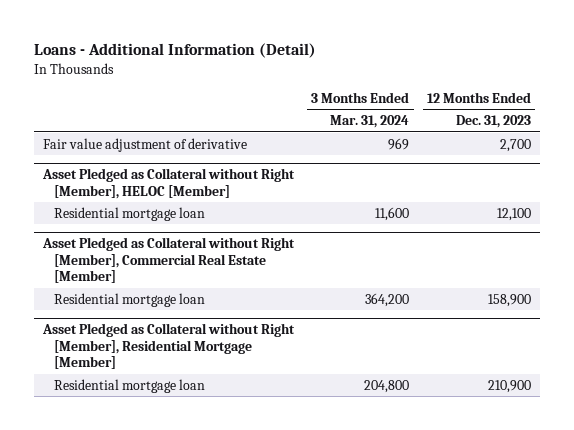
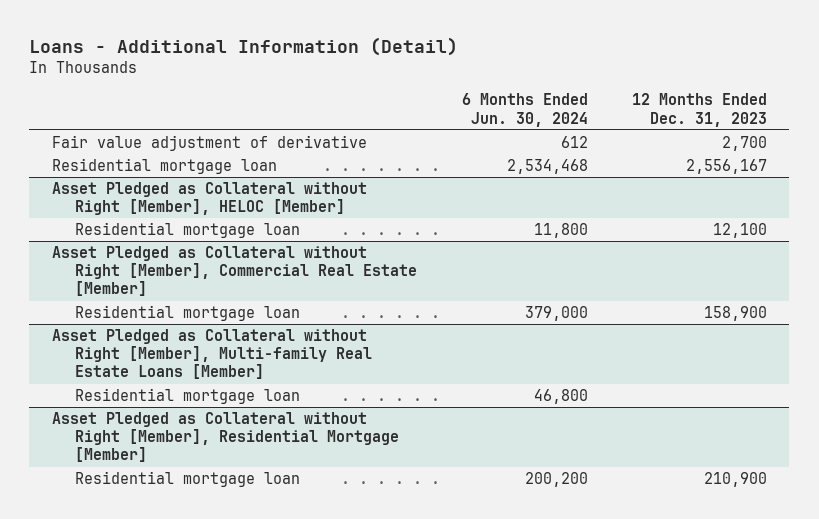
- | 3 Months Ended Mar. 31, 2024 | 12 Months Ended Dec. 31, 2023
+ | 6 Months Ended Jun. 30, 2024 | 12 Months Ended Dec. 31, 2023
+ Residential mortgage loan | 2,534,468 | 2,556,167
+ Asset Pledged as Collateral without Right [Member], Multi-family Real Estate Loans [Member]
+ Residential mortgage loan | 46,800 |

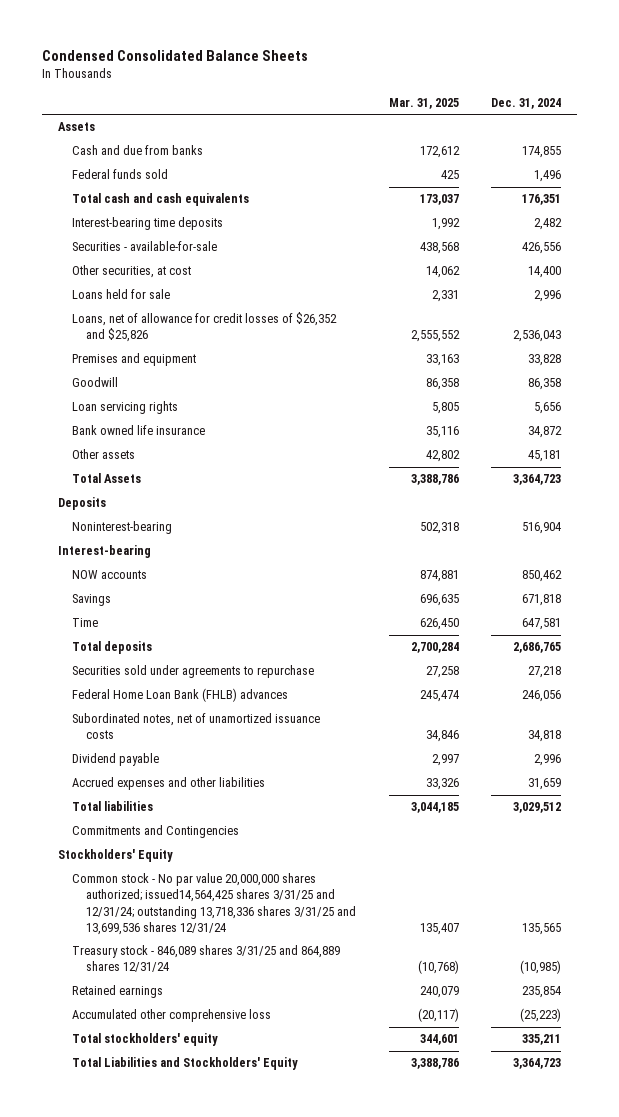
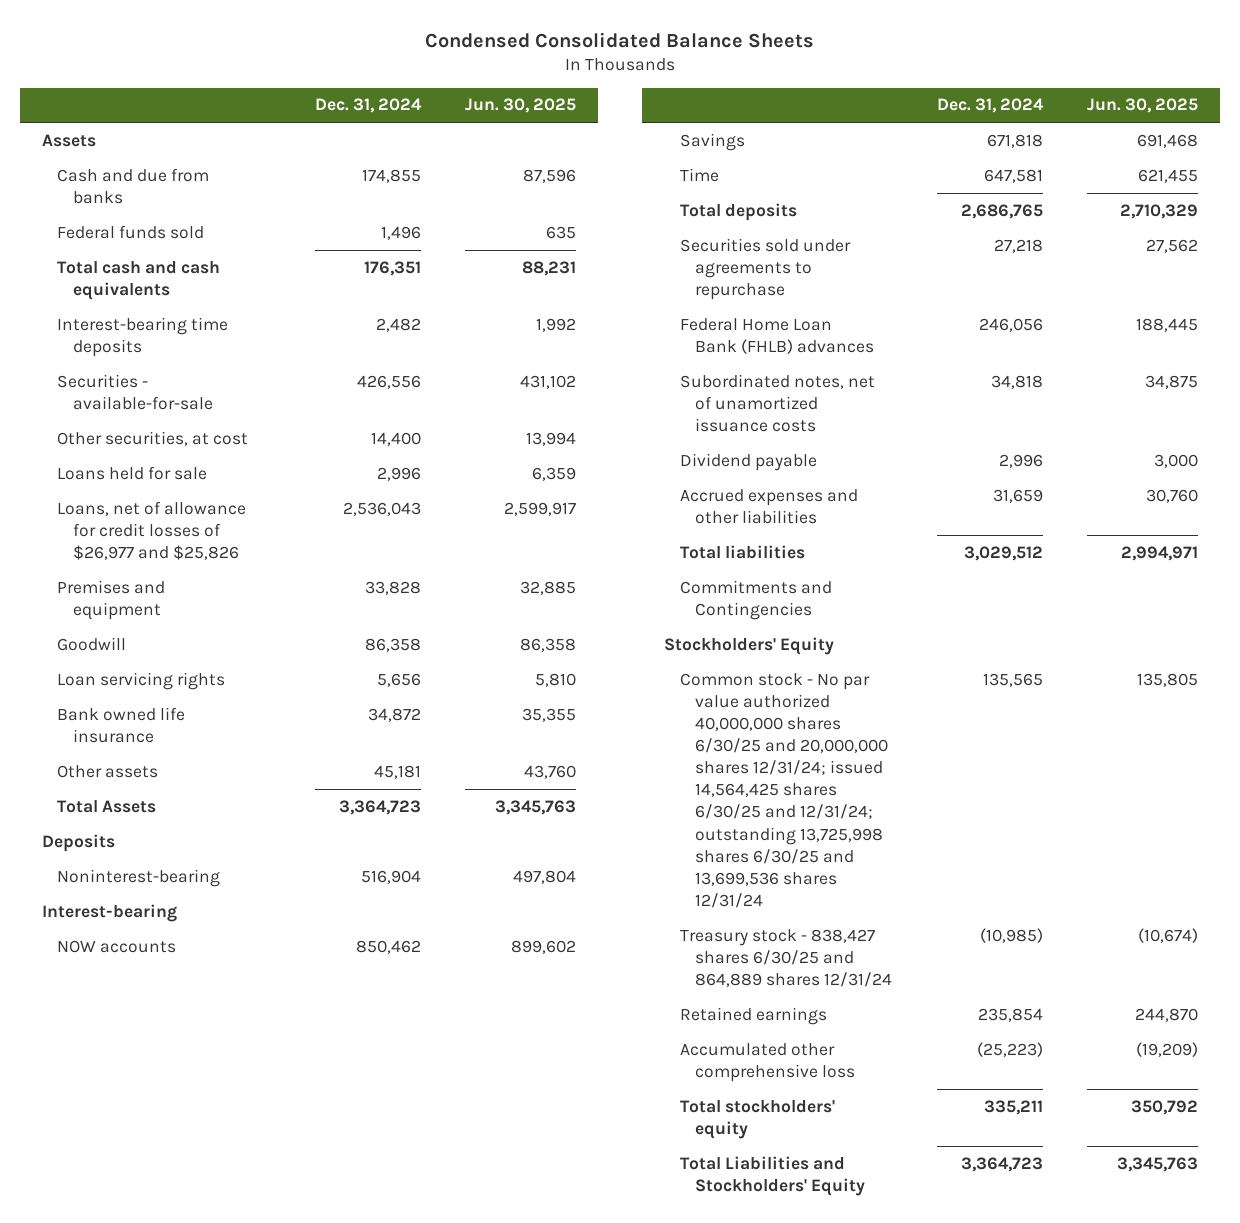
- | Mar. 31, 2025 | Dec. 31, 2024
+ | Dec. 31, 2024 | Jun. 30, 2025
- Loans, net of allowance for credit losses of $26,352 and $25,826 | 2,555,552 | 2,536,043
+ Loans, net of allowance for credit losses of $26,977 and $25,826 | 2,536,043 | 2,599,917
- Common stock - No par value 20,000,000 shares authorized; issued14,564,425 shares 3/31/25 and 12/31/24; outstanding 13,718,336 shares 3/31/25 and 13,699,536 shares 12/31/24 | 135,407 | 135,565
- Treasury stock - 846,089 shares 3/31/25 and 864,889 shares 12/31/24 | (10,768) | (10,985)
+ Common stock - No par value authorized 40,000,000 shares 6/30/25 and 20,000,000 shares 12/31/24; issued 14,564,425 shares 6/30/25 and 12/31/24; outstanding 13,725,998 shares 6/30/25 and 13,699,536 shares 12/31/24 | 135,565 | 135,805
+ Treasury stock - 838,427 shares 6/30/25 and 864,889 shares 12/31/24 | (10,985) | (10,674)

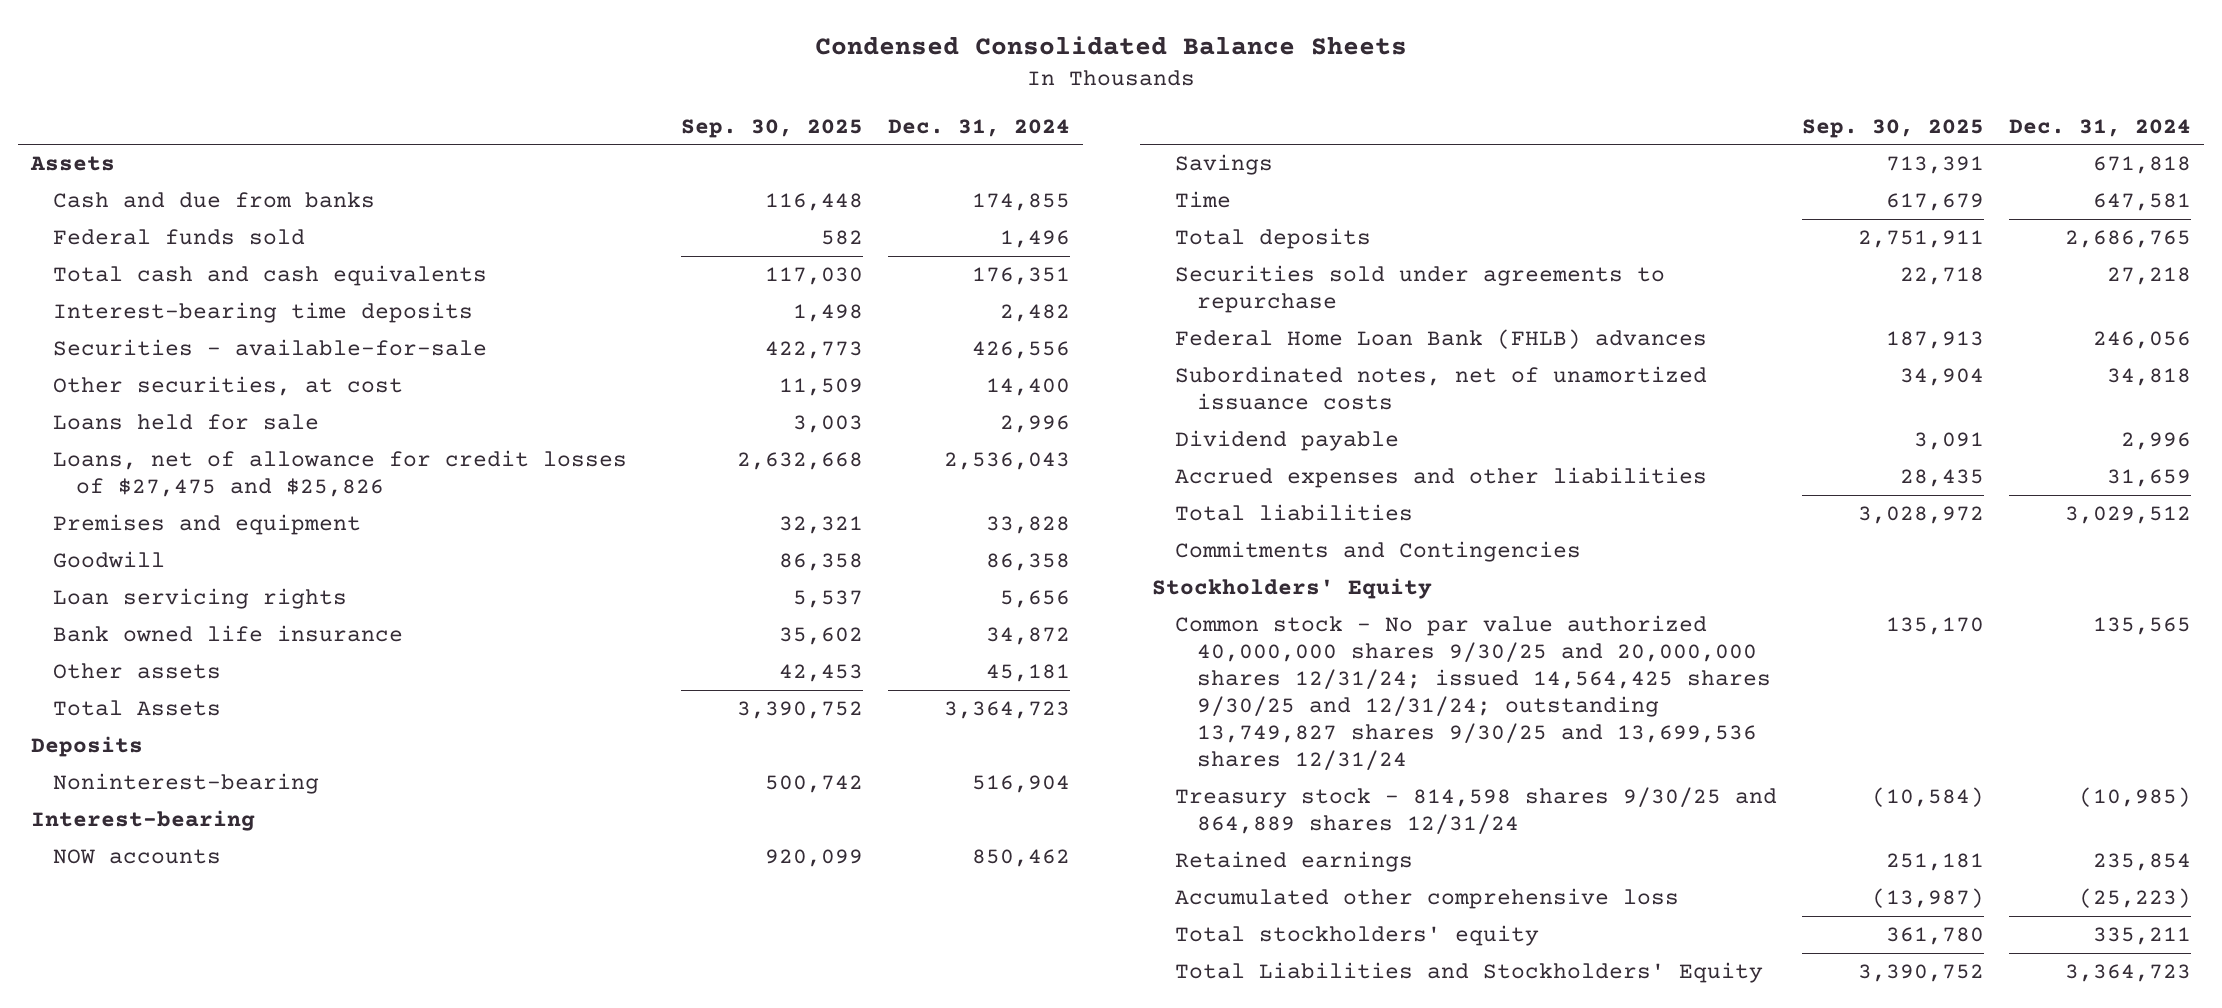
- | Dec. 31, 2024 | Jun. 30, 2025
+ | Sep. 30, 2025 | Dec. 31, 2024
- Loans, net of allowance for credit losses of $26,977 and $25,826 | 2,536,043 | 2,599,917
+ Loans, net of allowance for credit losses of $27,475 and $25,826 | 2,632,668 | 2,536,043
- Common stock - No par value authorized 40,000,000 shares 6/30/25 and 20,000,000 shares 12/31/24; issued 14,564,425 shares 6/30/25 and 12/31/24; outstanding 13,725,998 shares 6/30/25 and 13,699,536 shares 12/31/24 | 135,565 | 135,805
- Treasury stock - 838,427 shares 6/30/25 and 864,889 shares 12/31/24 | (10,985) | (10,674)
+ Common stock - No par value authorized 40,000,000 shares 9/30/25 and 20,000,000 shares 12/31/24; issued 14,564,425 shares 9/30/25 and 12/31/24; outstanding 13,749,827 shares 9/30/25 and 13,699,536 shares 12/31/24 | 135,170 | 135,565
+ Treasury stock - 814,598 shares 9/30/25 and 864,889 shares 12/31/24 | (10,584) | (10,985)

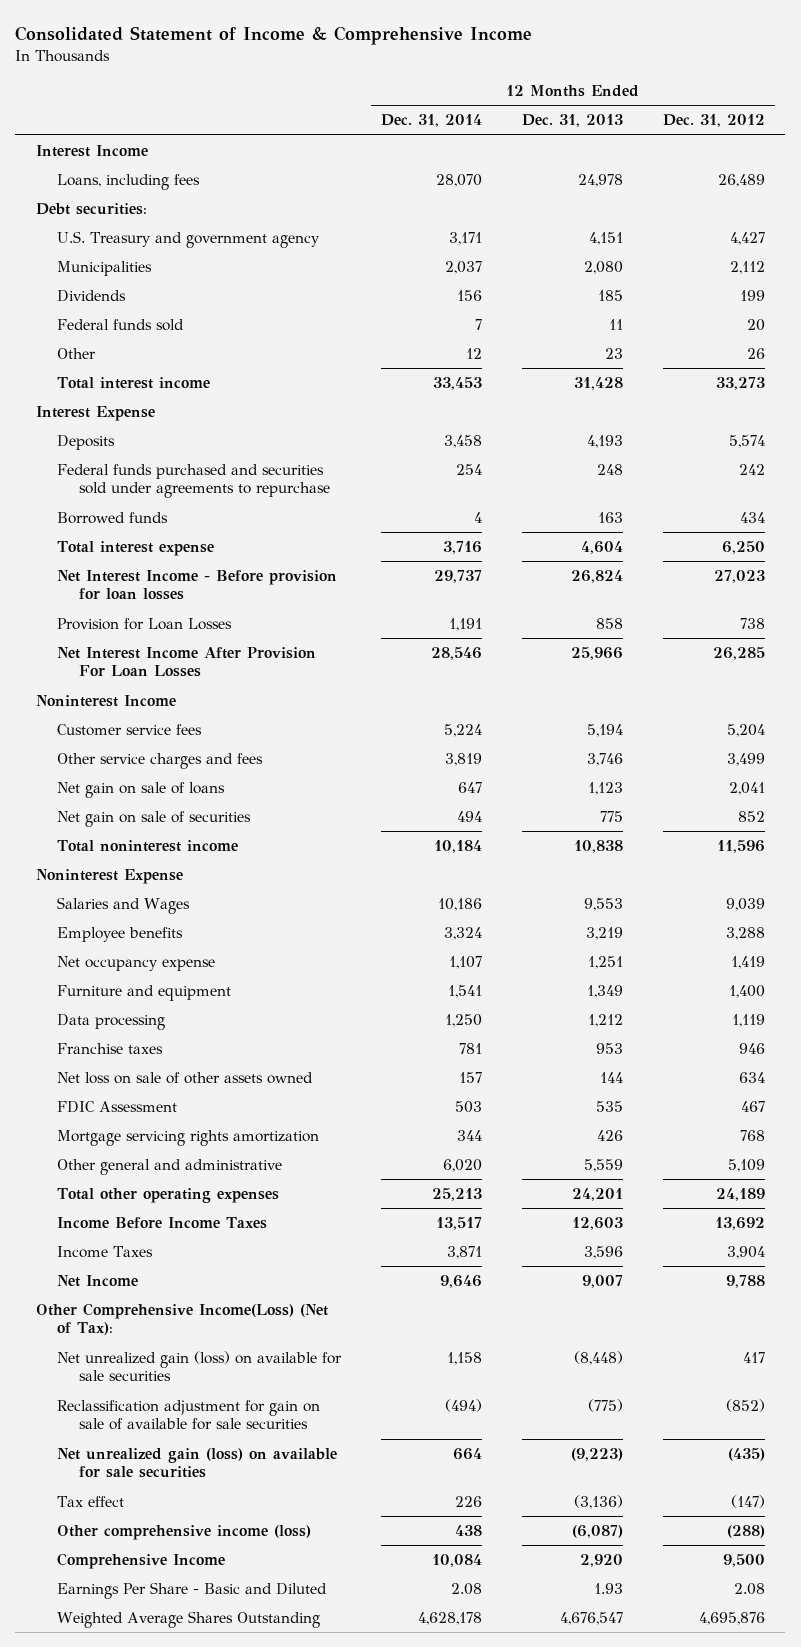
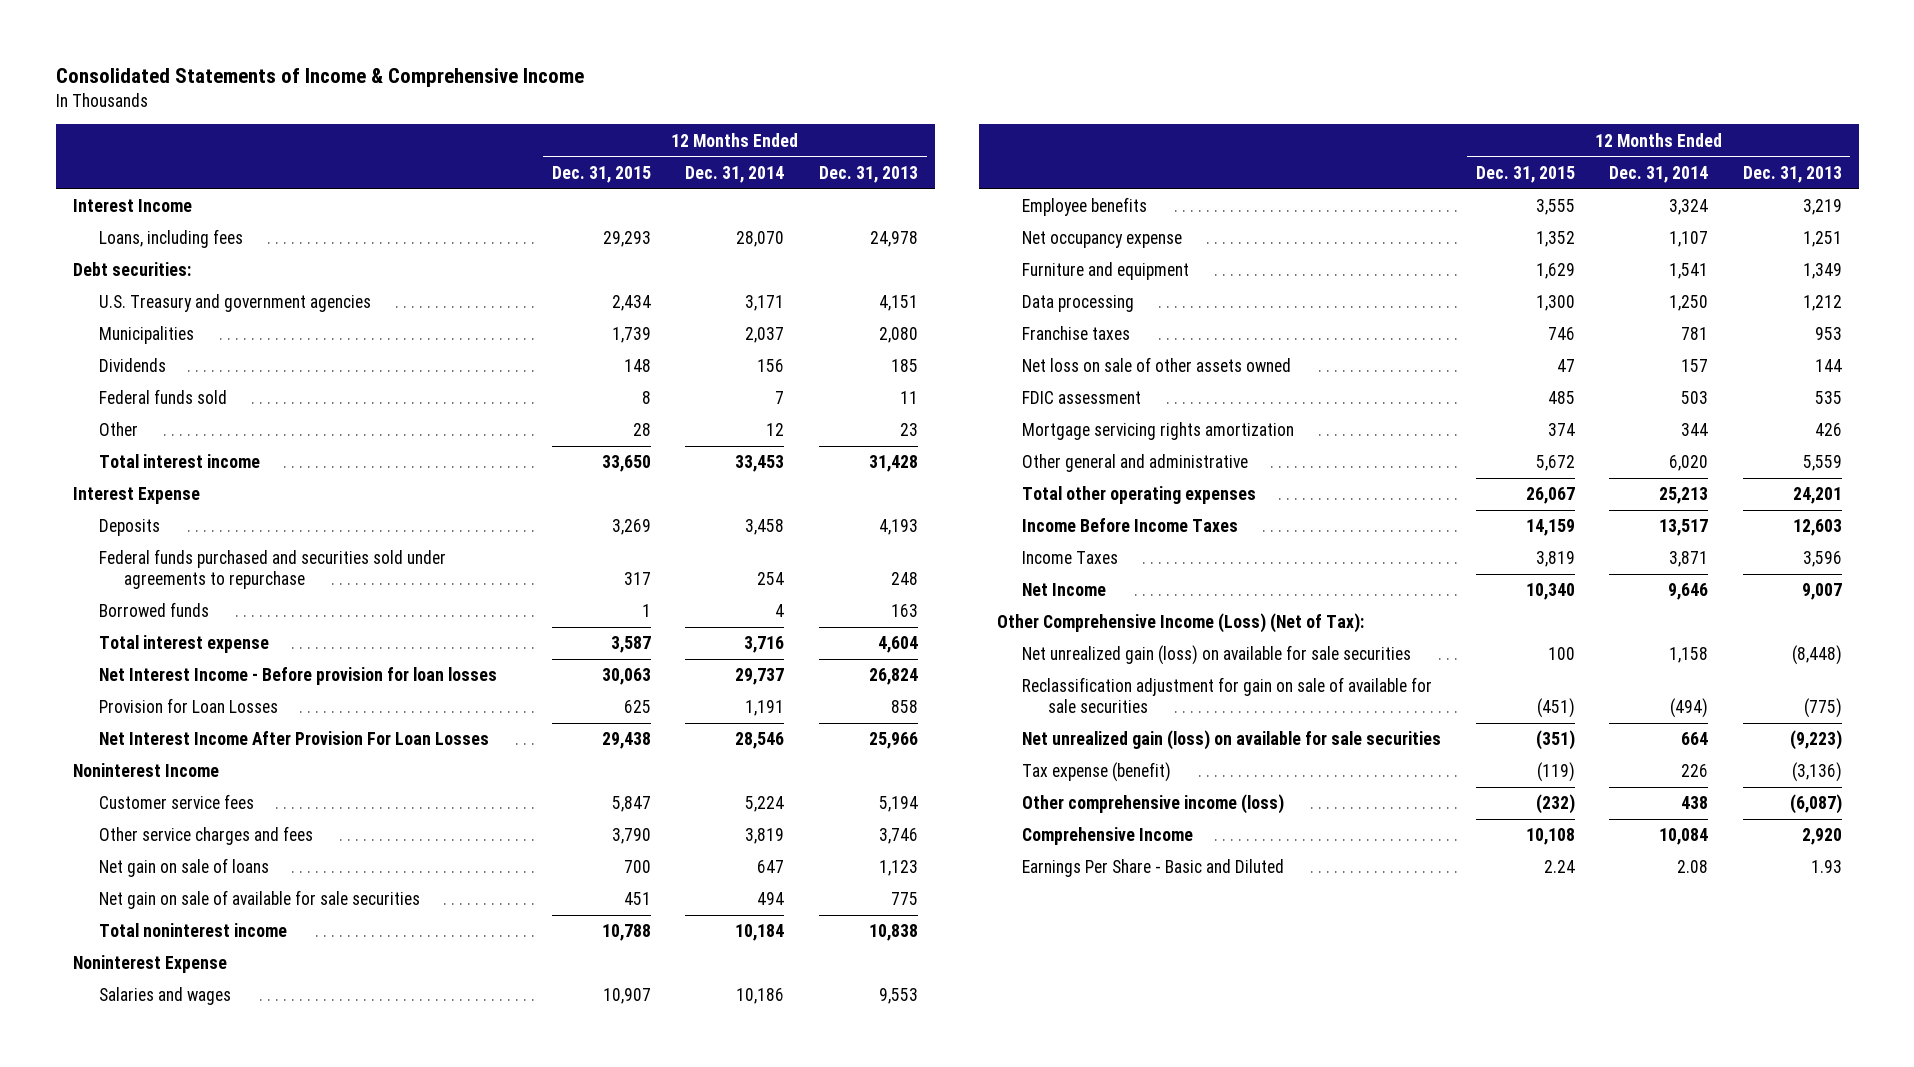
- Consolidated Statement of Income & Comprehensive Income
+ Consolidated Statements of Income & Comprehensive Income
- | 12 Months Ended Dec. 31, 2014 | 12 Months Ended Dec. 31, 2013 | 12 Months Ended Dec. 31, 2012
+ | 12 Months Ended Dec. 31, 2015 | 12 Months Ended Dec. 31, 2014 | 12 Months Ended Dec. 31, 2013
- U.S. Treasury and government agency | 3,171 | 4,151 | 4,427
+ U.S. Treasury and government agencies | 2,434 | 3,171 | 4,151
- Net gain on sale of securities | 494 | 775 | 852
+ Net gain on sale of available for sale securities | 451 | 494 | 775
- Salaries and Wages | 10,186 | 9,553 | 9,039
+ Salaries and wages | 10,907 | 10,186 | 9,553
- FDIC Assessment | 503 | 535 | 467
+ FDIC assessment | 485 | 503 | 535
- Other Comprehensive Income(Loss) (Net of Tax):
+ Other Comprehensive Income (Loss) (Net of Tax):
- Tax effect | 226 | (3,136) | (147)
+ Tax expense (benefit) | (119) | 226 | (3,136)
- Weighted Average Shares Outstanding | 4,628,178 | 4,676,547 | 4,695,876

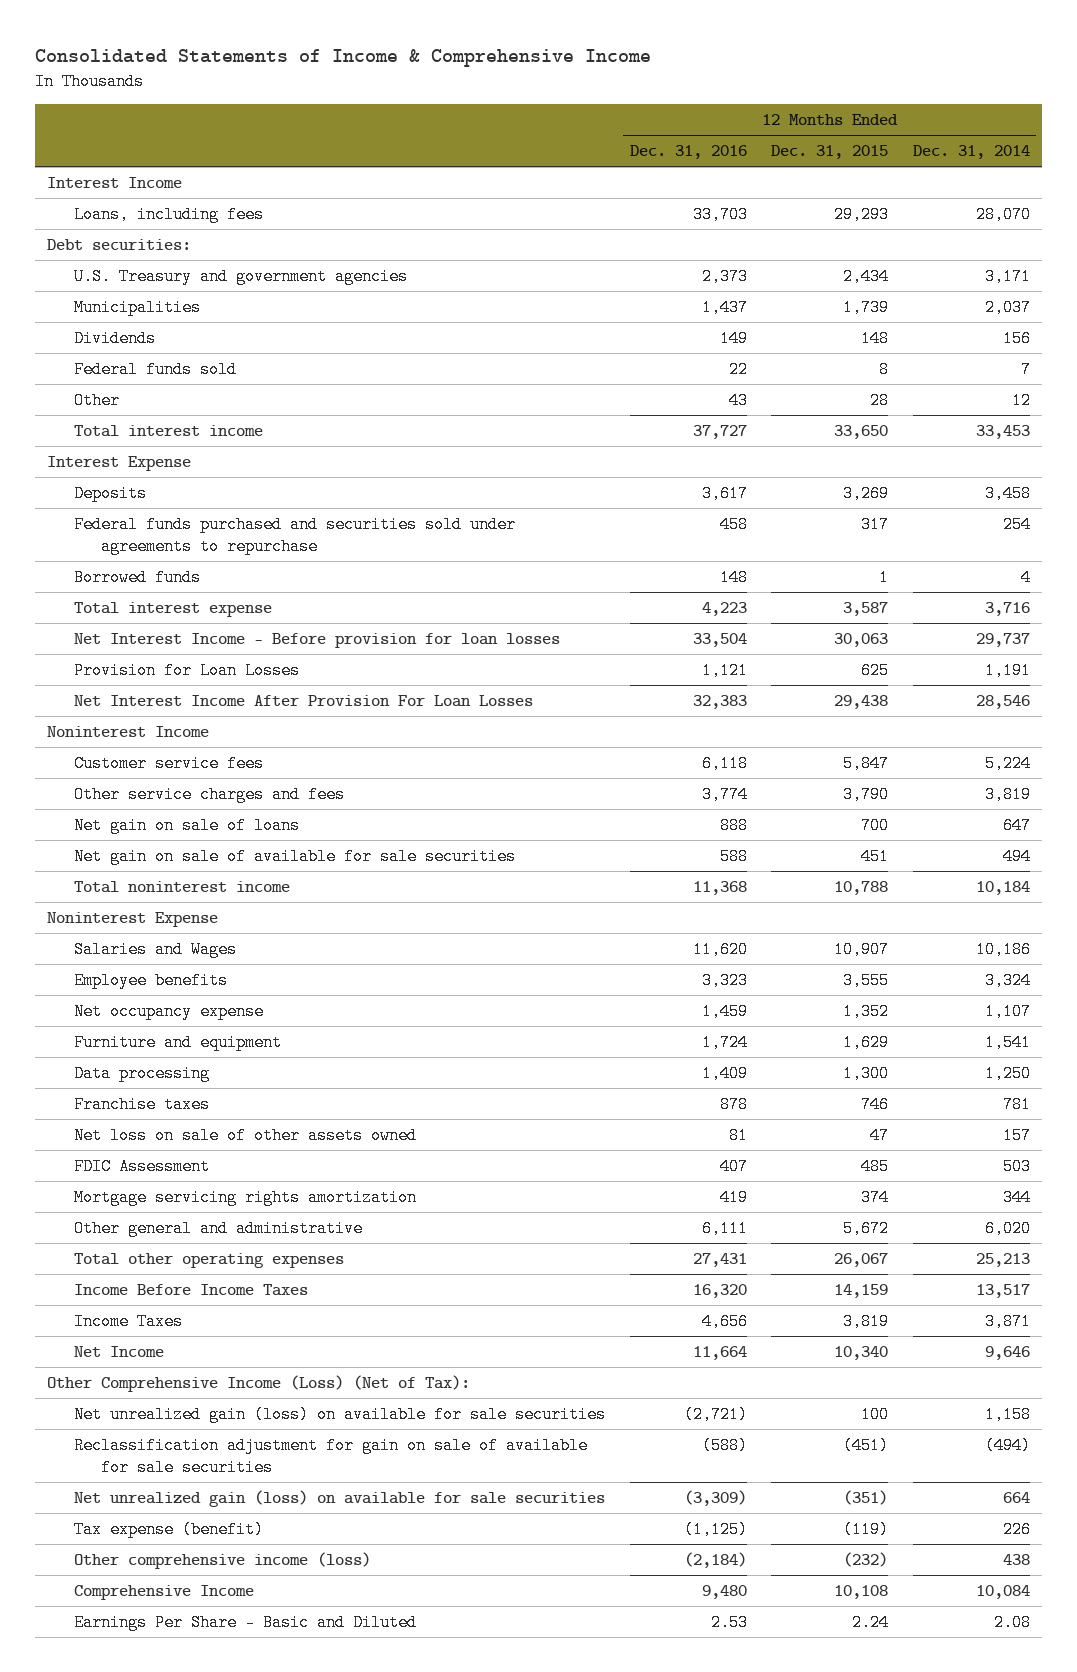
- | 12 Months Ended Dec. 31, 2015 | 12 Months Ended Dec. 31, 2014 | 12 Months Ended Dec. 31, 2013
+ | 12 Months Ended Dec. 31, 2016 | 12 Months Ended Dec. 31, 2015 | 12 Months Ended Dec. 31, 2014
- Salaries and wages | 10,907 | 10,186 | 9,553
+ Salaries and Wages | 11,620 | 10,907 | 10,186
- FDIC assessment | 485 | 503 | 535
+ FDIC Assessment | 407 | 485 | 503

